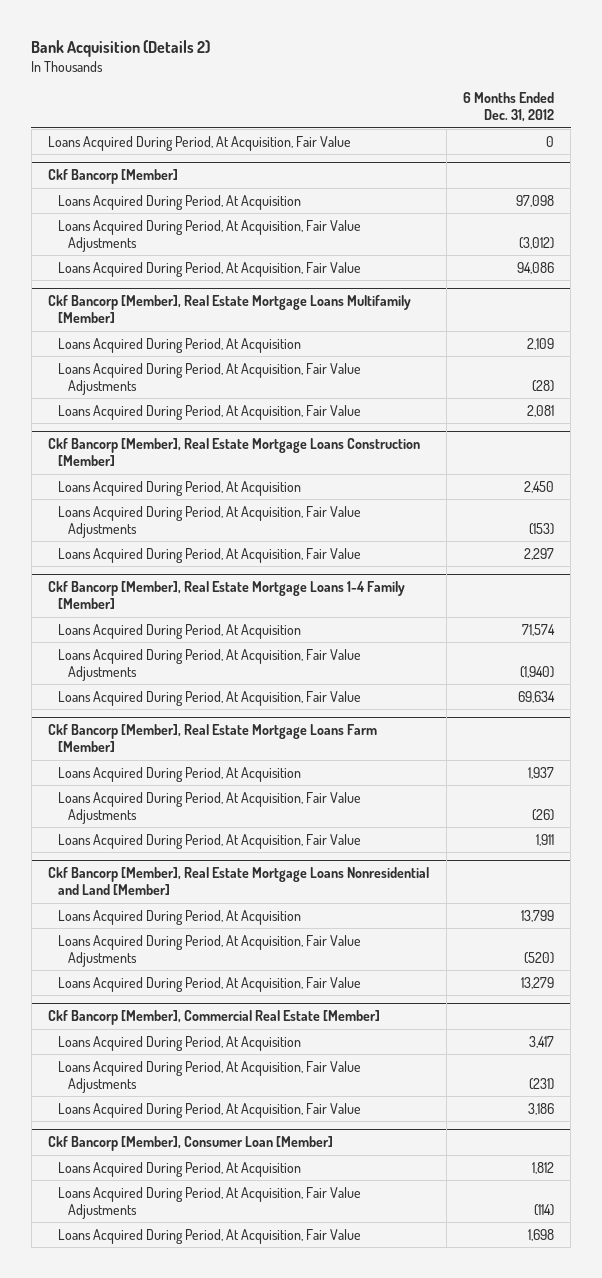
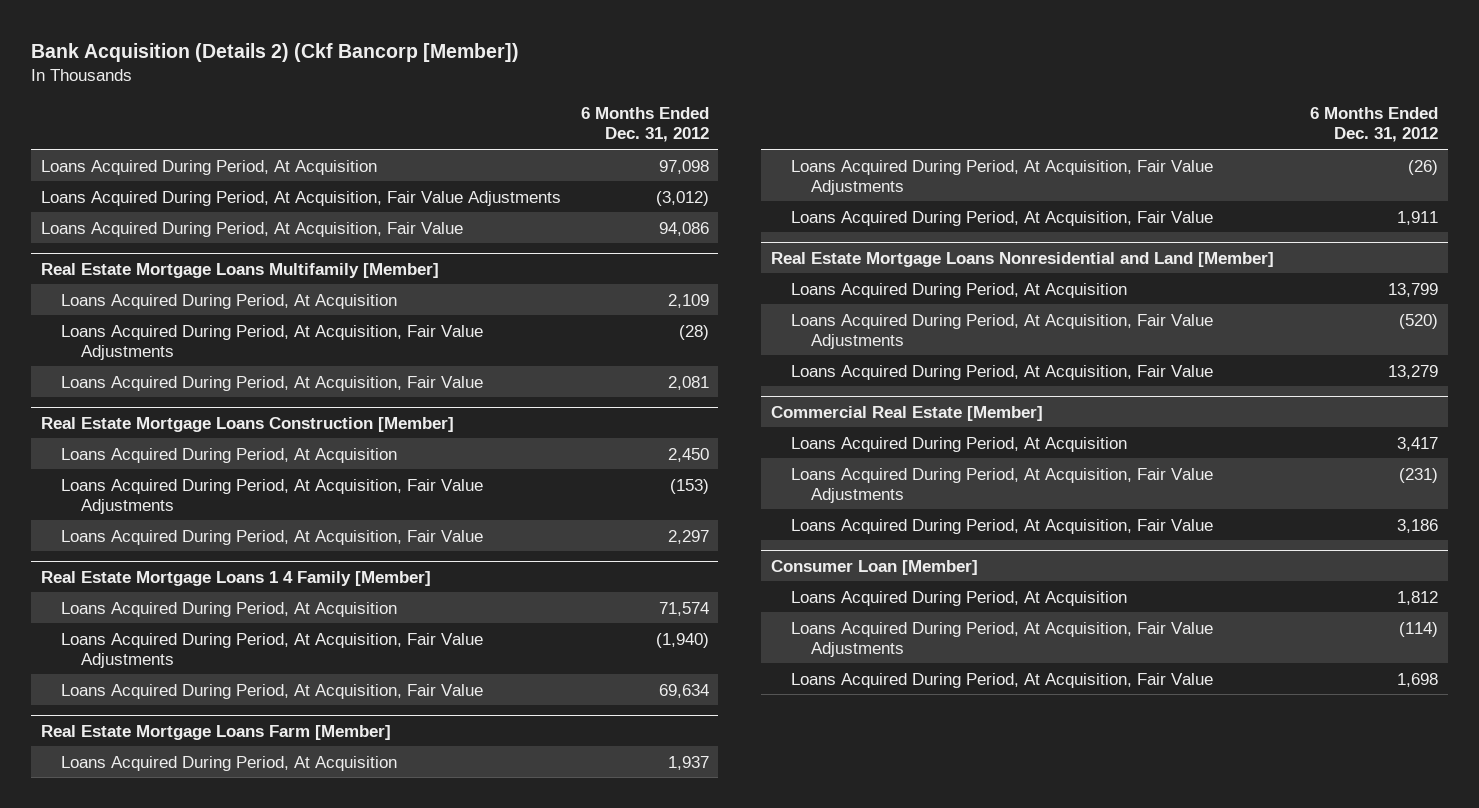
- Bank Acquisition (Details 2)
+ Bank Acquisition (Details 2) (Ckf Bancorp [Member])
- Loans Acquired During Period, At Acquisition, Fair Value | 0
- Ckf Bancorp [Member]
- Ckf Bancorp [Member], Real Estate Mortgage Loans Multifamily [Member]
+ Real Estate Mortgage Loans Multifamily [Member]
- Ckf Bancorp [Member], Real Estate Mortgage Loans Construction [Member]
+ Real Estate Mortgage Loans Construction [Member]
- Ckf Bancorp [Member], Real Estate Mortgage Loans 1-4 Family [Member]
+ Real Estate Mortgage Loans 1 4 Family [Member]
- Ckf Bancorp [Member], Real Estate Mortgage Loans Farm [Member]
+ Real Estate Mortgage Loans Farm [Member]
- Ckf Bancorp [Member], Real Estate Mortgage Loans Nonresidential and Land [Member]
+ Real Estate Mortgage Loans Nonresidential and Land [Member]
- Ckf Bancorp [Member], Commercial Real Estate [Member]
+ Commercial Real Estate [Member]
- Ckf Bancorp [Member], Consumer Loan [Member]
+ Consumer Loan [Member]

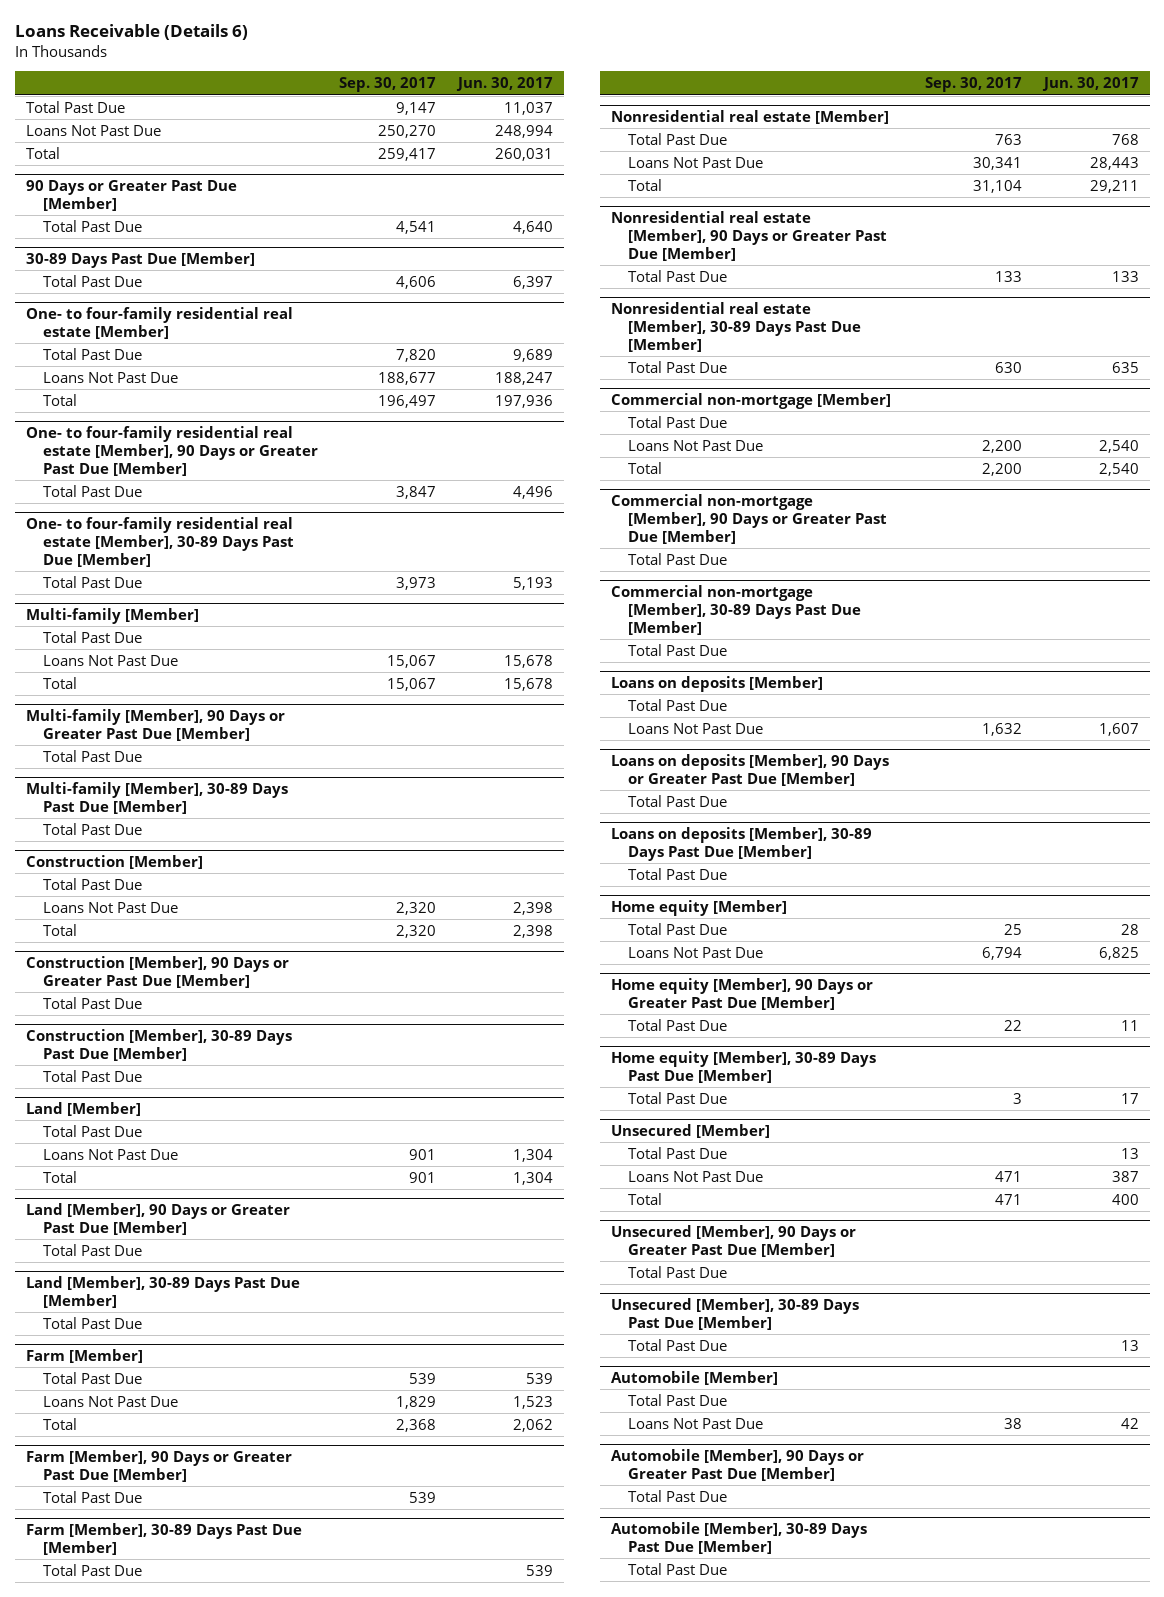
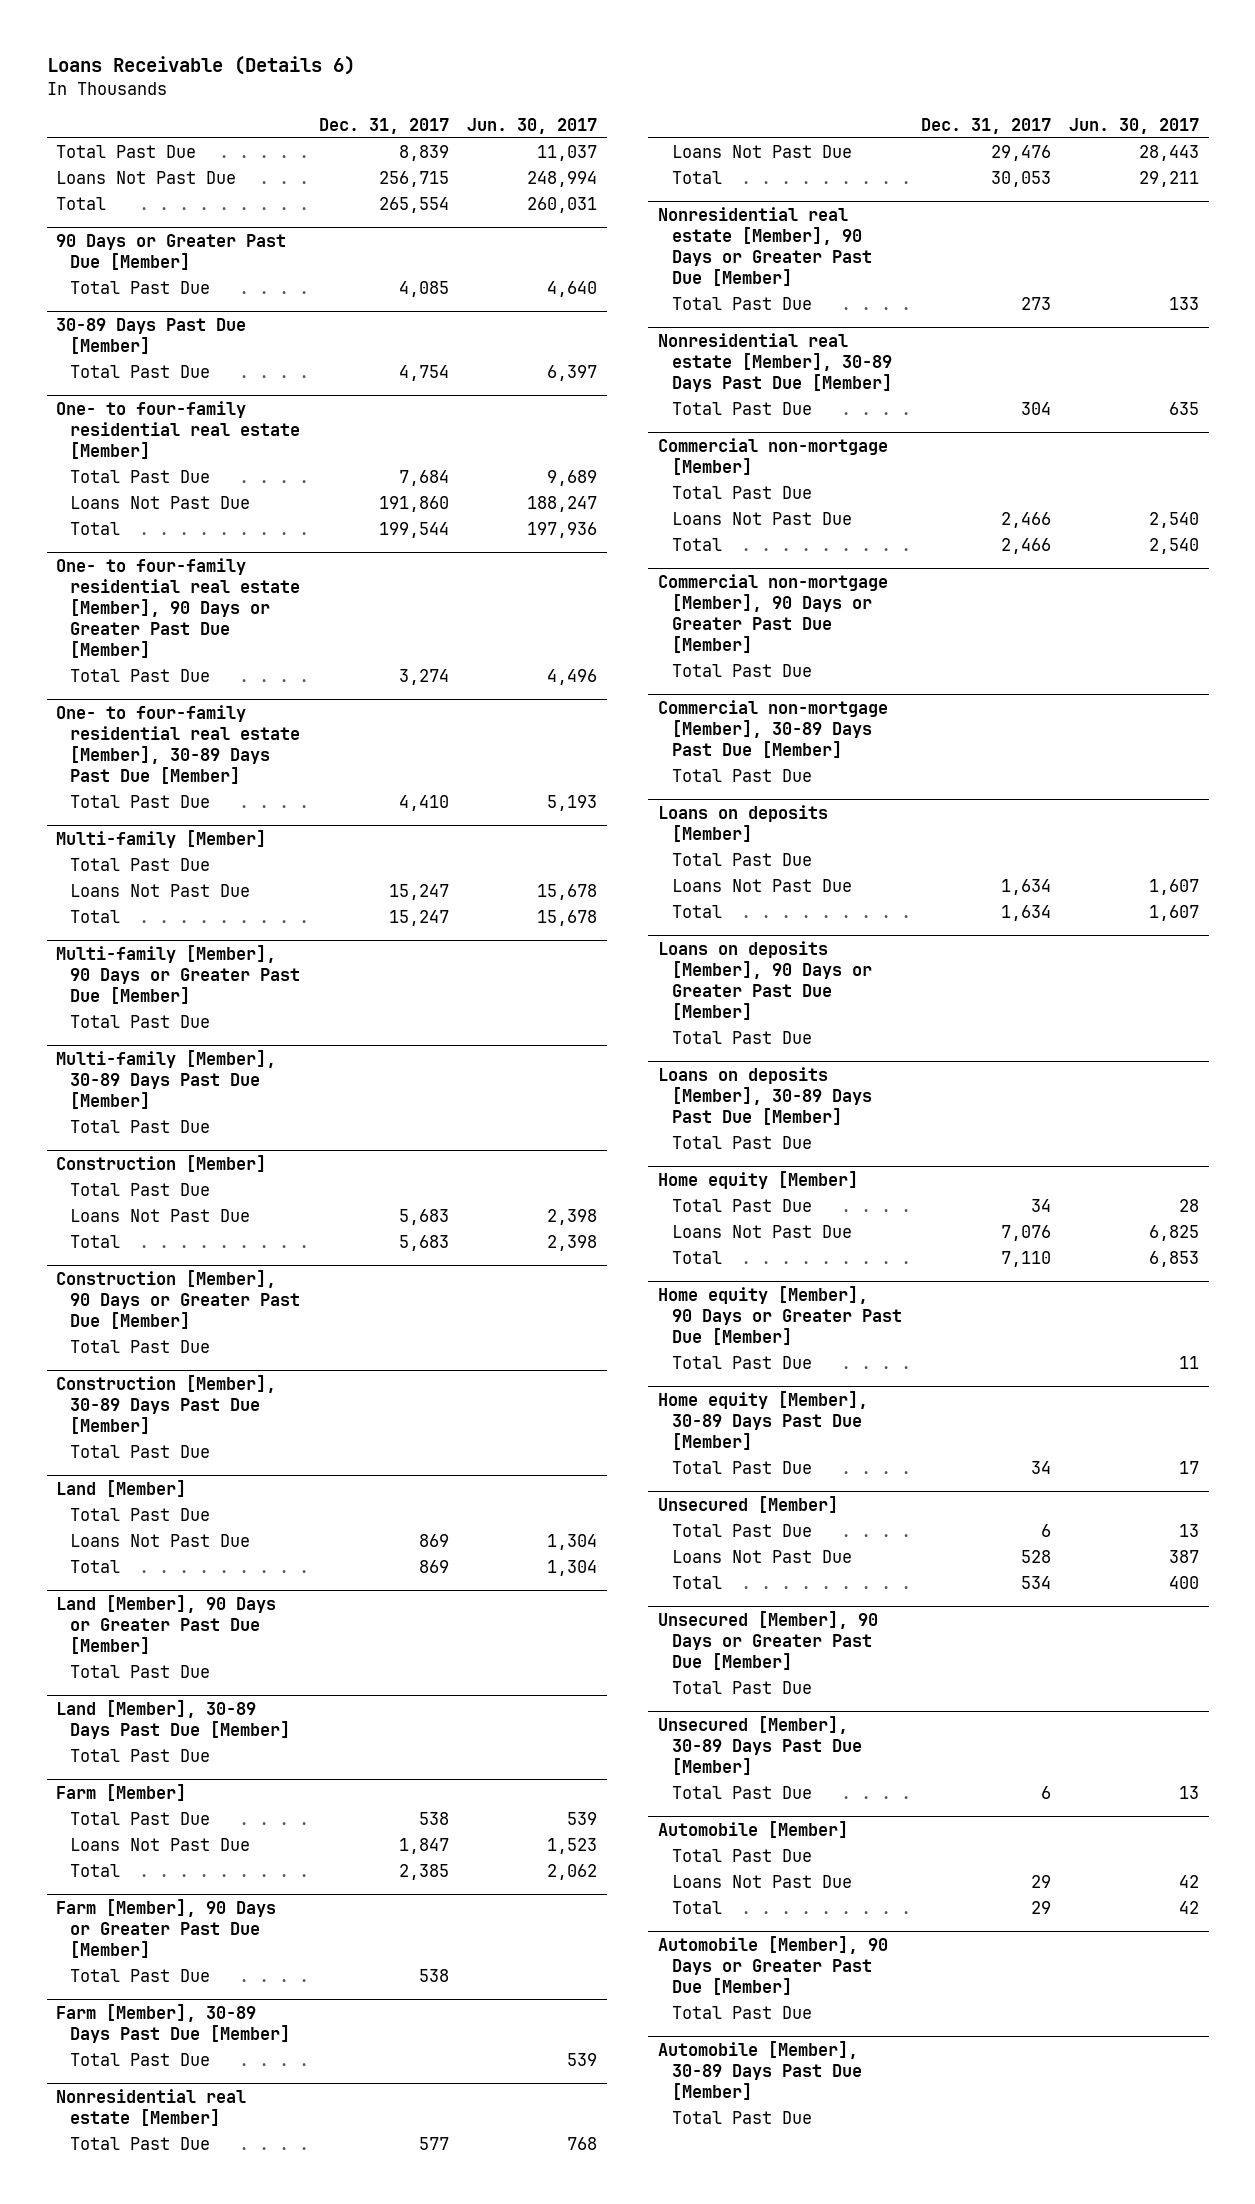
- | Sep. 30, 2017 | Jun. 30, 2017
+ | Dec. 31, 2017 | Jun. 30, 2017
@ Loans on deposits [Member]
+ Total | 1,634 | 1,607
@ Home equity [Member]
+ Total | 7,110 | 6,853
@ Automobile [Member]
+ Total | 29 | 42

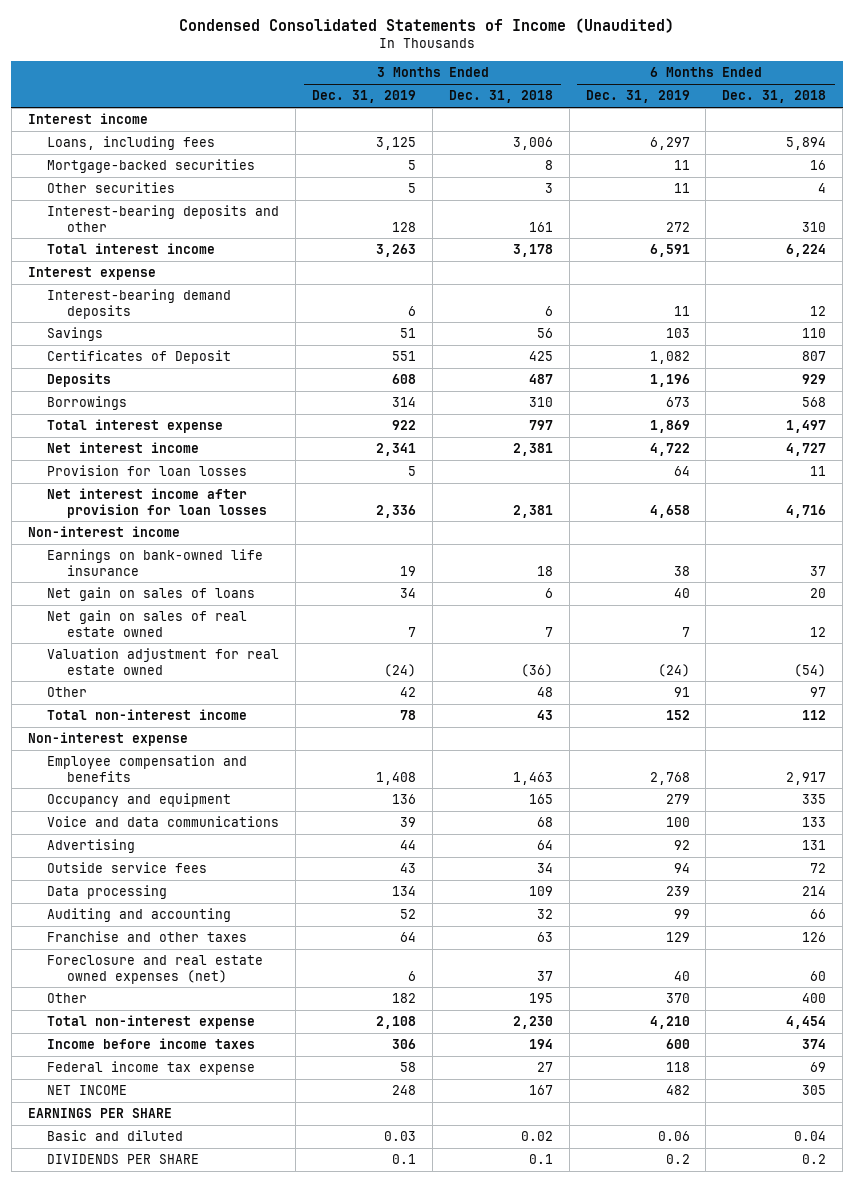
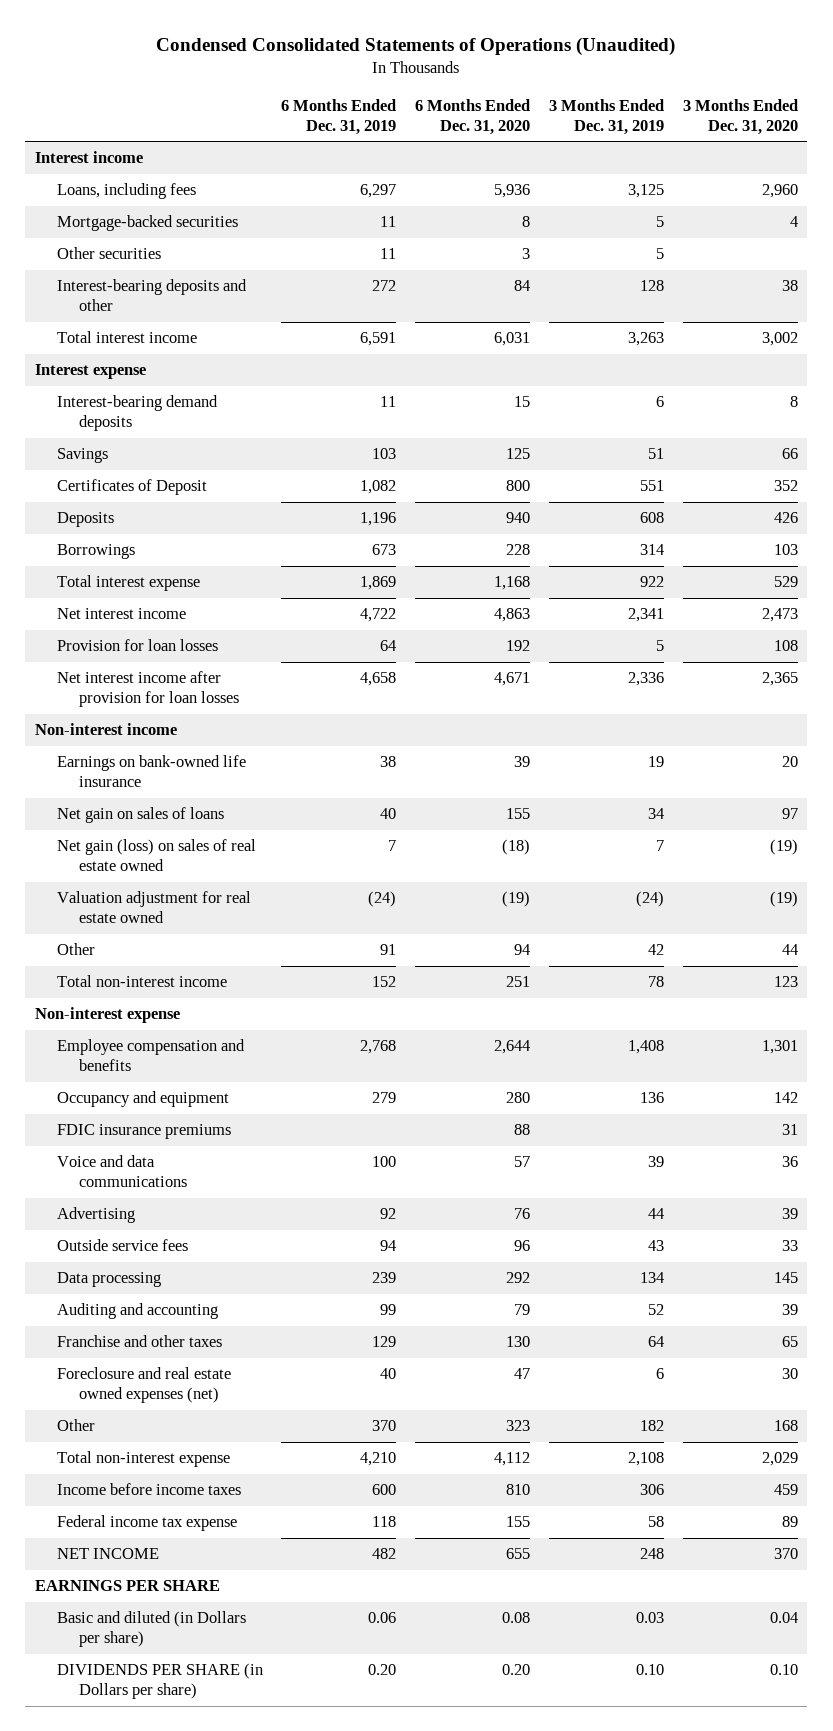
- Condensed Consolidated Statements of Income (Unaudited)
+ Condensed Consolidated Statements of Operations (Unaudited)
- | 3 Months Ended Dec. 31, 2019 | 3 Months Ended Dec. 31, 2018 | 6 Months Ended Dec. 31, 2019 | 6 Months Ended Dec. 31, 2018
+ | 6 Months Ended Dec. 31, 2019 | 6 Months Ended Dec. 31, 2020 | 3 Months Ended Dec. 31, 2019 | 3 Months Ended Dec. 31, 2020
- Net gain on sales of real estate owned | 7 | 7 | 7 | 12
+ Net gain (loss) on sales of real estate owned | 7 | (18) | 7 | (19)
+ FDIC insurance premiums | | 88 | | 31
- Basic and diluted | 0.03 | 0.02 | 0.06 | 0.04
- DIVIDENDS PER SHARE | 0.1 | 0.1 | 0.2 | 0.2
+ Basic and diluted (in Dollars per share) | 0.06 | 0.08 | 0.03 | 0.04
+ DIVIDENDS PER SHARE (in Dollars per share) | 0.20 | 0.20 | 0.10 | 0.10

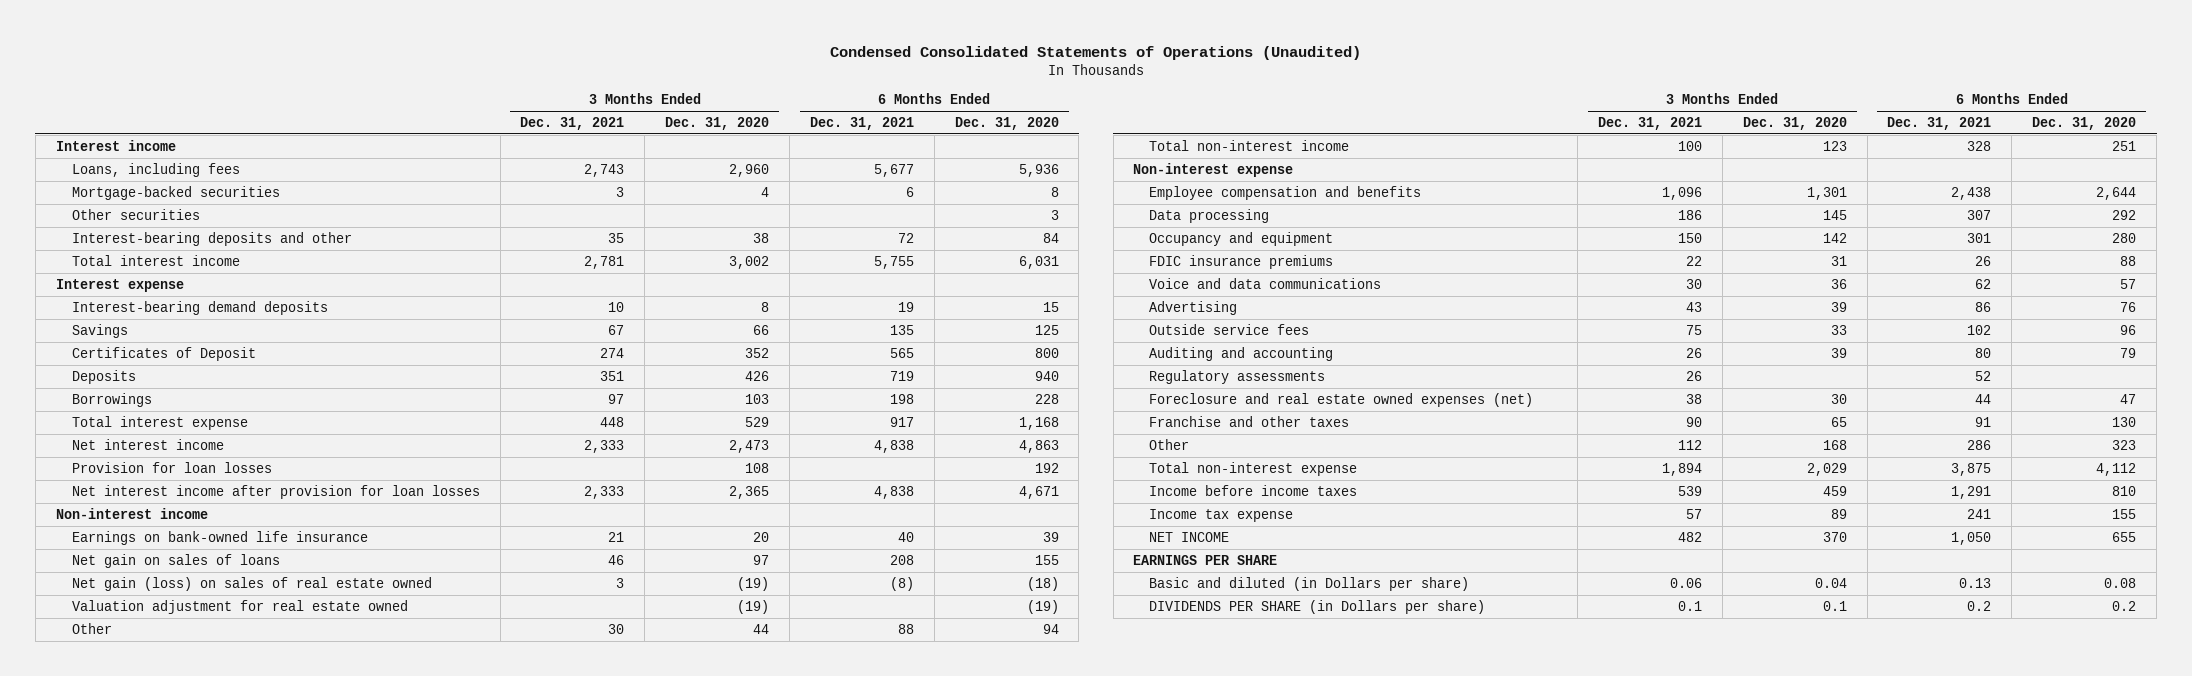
- | 6 Months Ended Dec. 31, 2019 | 6 Months Ended Dec. 31, 2020 | 3 Months Ended Dec. 31, 2019 | 3 Months Ended Dec. 31, 2020
+ | 3 Months Ended Dec. 31, 2021 | 3 Months Ended Dec. 31, 2020 | 6 Months Ended Dec. 31, 2021 | 6 Months Ended Dec. 31, 2020
moved up: Data processing | 186 | 145 | 307 | 292
+ Regulatory assessments | 26 | | 52 |
moved down: Franchise and other taxes | 90 | 65 | 91 | 130
- Federal income tax expense | 118 | 155 | 58 | 89
+ Income tax expense | 57 | 89 | 241 | 155
- DIVIDENDS PER SHARE (in Dollars per share) | 0.20 | 0.20 | 0.10 | 0.10
+ DIVIDENDS PER SHARE (in Dollars per share) | 0.1 | 0.1 | 0.2 | 0.2

